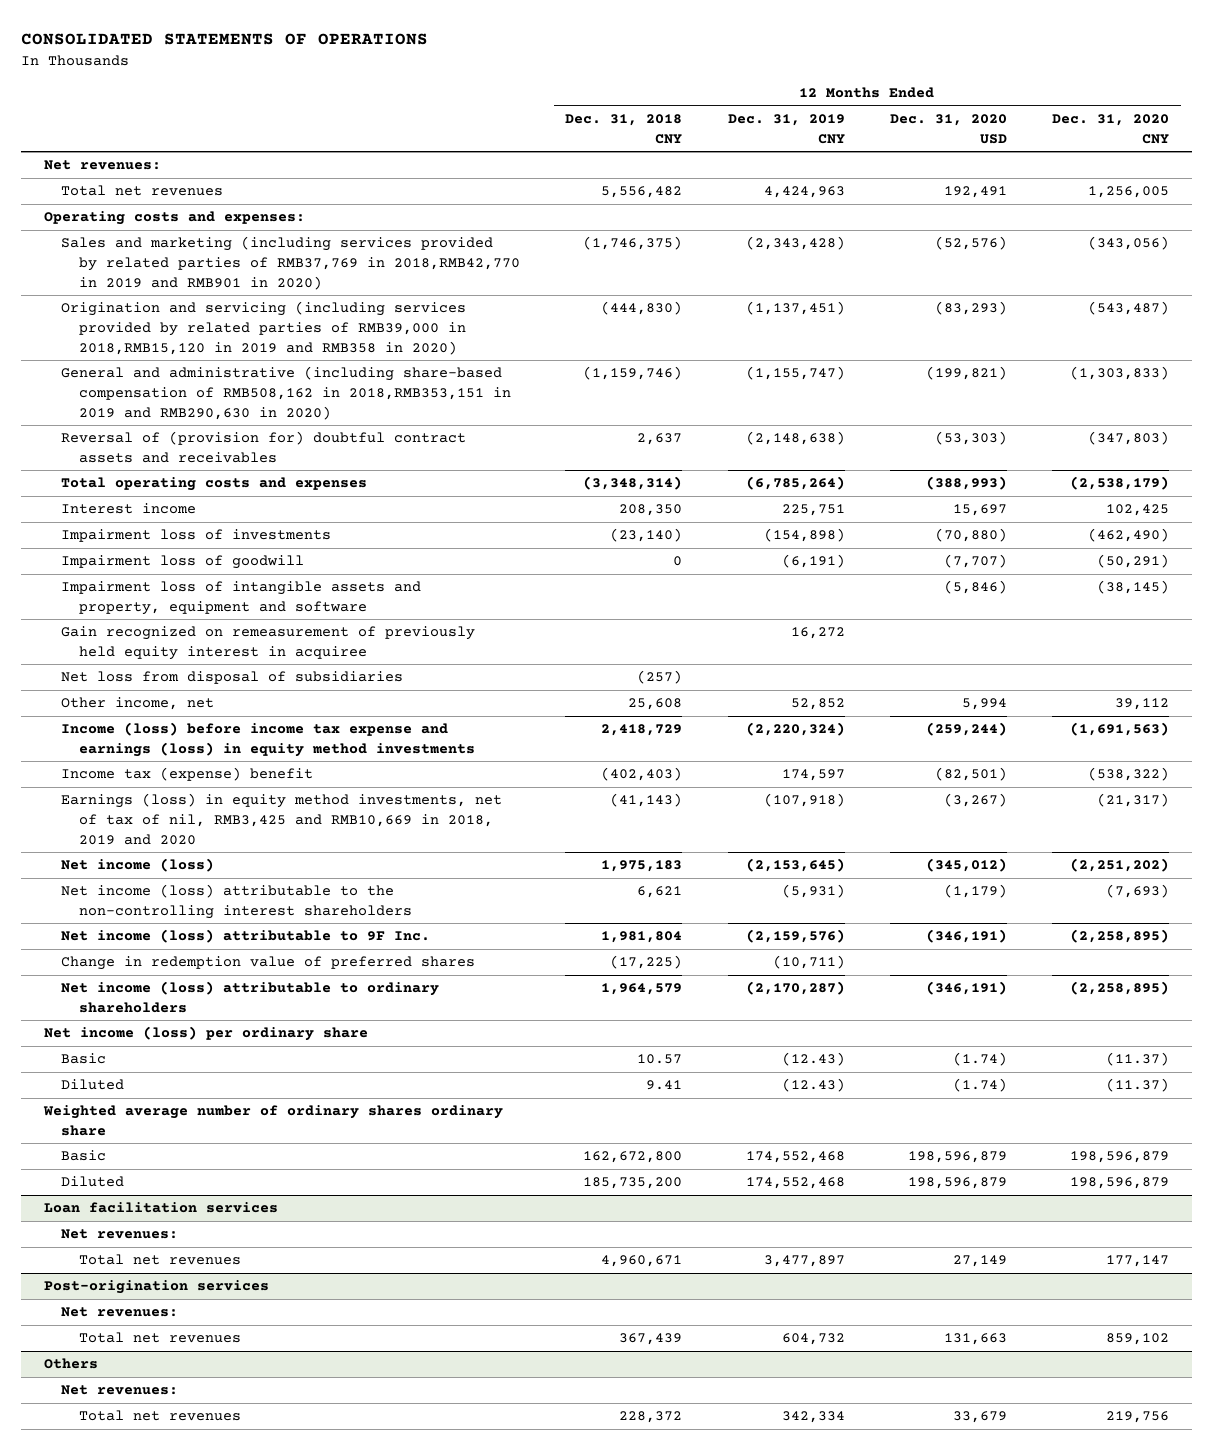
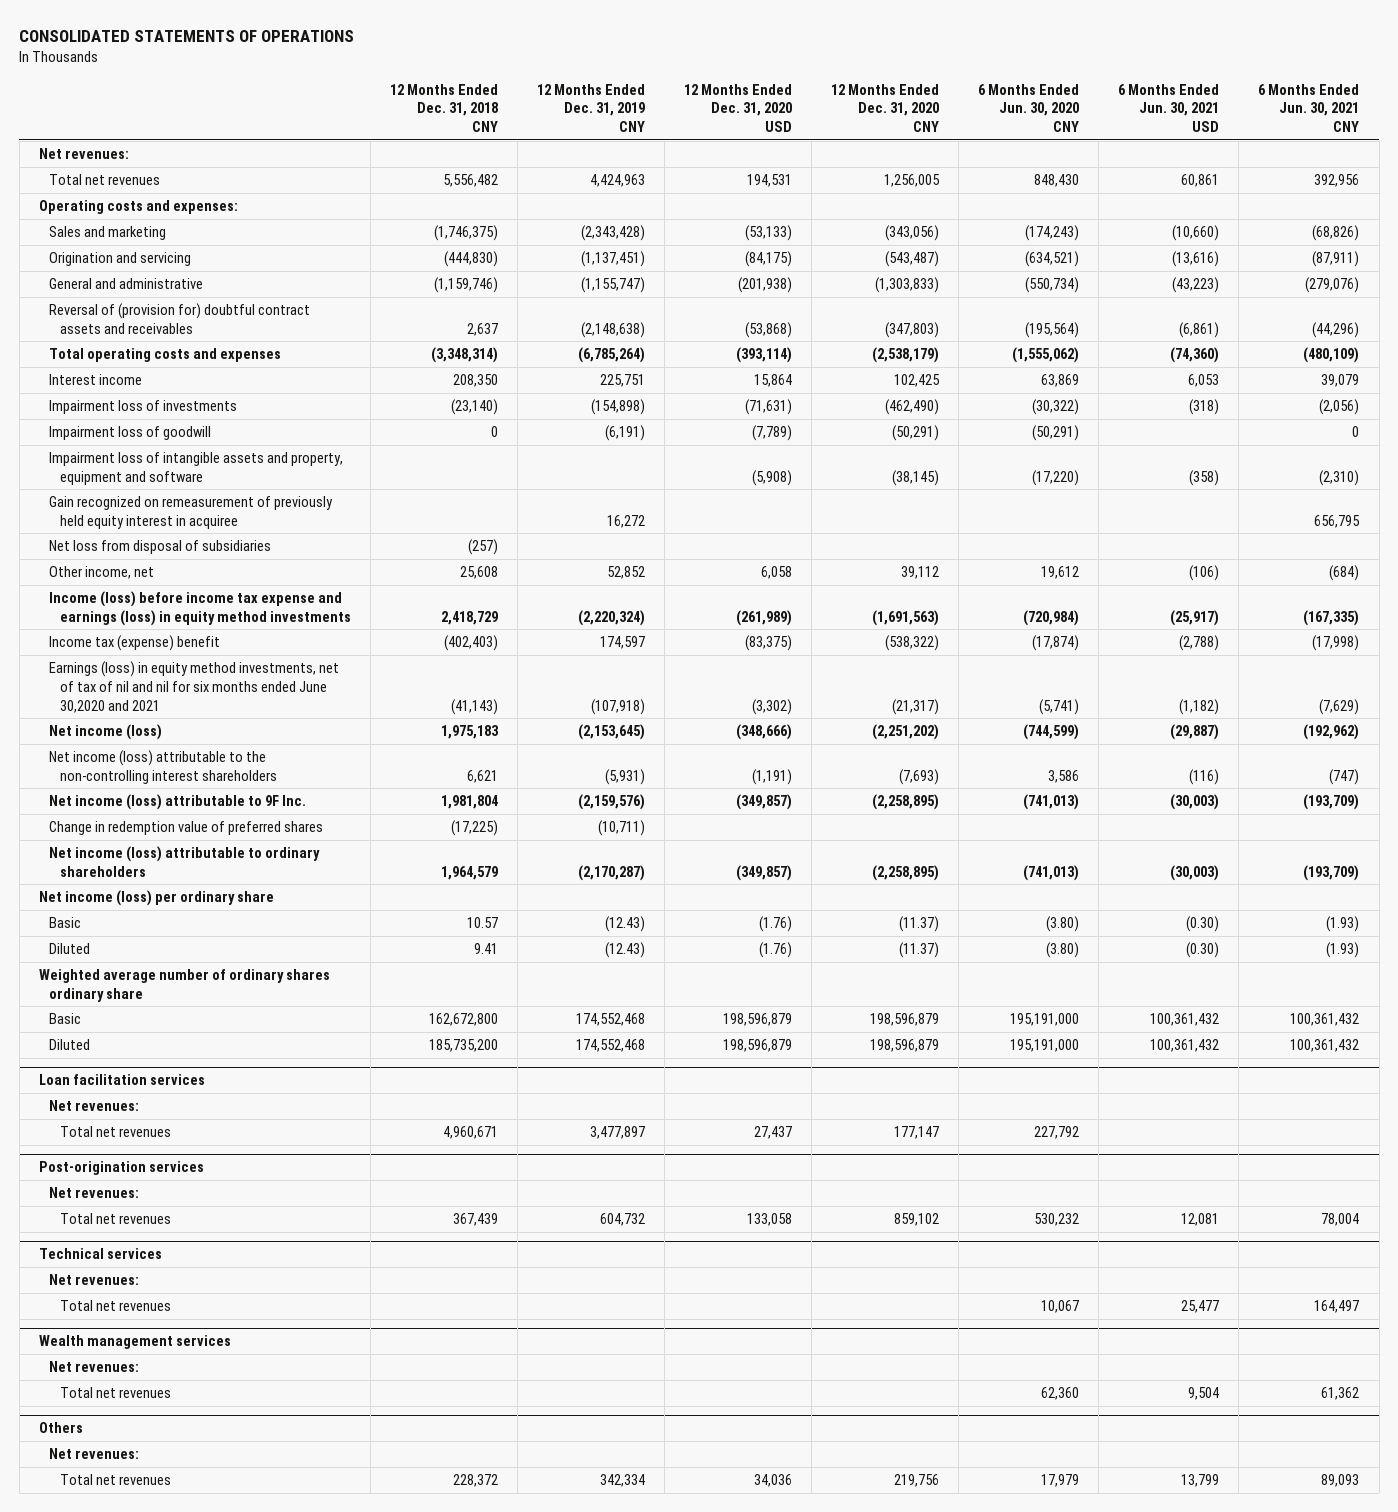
- | 12 Months Ended Dec. 31, 2018 CNY | 12 Months Ended Dec. 31, 2019 CNY | 12 Months Ended Dec. 31, 2020 USD | 12 Months Ended Dec. 31, 2020 CNY
+ | 12 Months Ended Dec. 31, 2018 CNY | 12 Months Ended Dec. 31, 2019 CNY | 12 Months Ended Dec. 31, 2020 USD | 12 Months Ended Dec. 31, 2020 CNY | 6 Months Ended Jun. 30, 2020 CNY | 6 Months Ended Jun. 30, 2021 USD | 6 Months Ended Jun. 30, 2021 CNY
- Total net revenues | 5,556,482 | 4,424,963 | 192,491 | 1,256,005
+ Total net revenues | 5,556,482 | 4,424,963 | 194,531 | 1,256,005 | 848,430 | 60,861 | 392,956
- Sales and marketing (including services provided by related parties of RMB37,769 in 2018,RMB42,770 in 2019 and RMB901 in 2020) | (1,746,375) | (2,343,428) | (52,576) | (343,056)
- Origination and servicing (including services provided by related parties of RMB39,000 in 2018,RMB15,120 in 2019 and RMB358 in 2020) | (444,830) | (1,137,451) | (83,293) | (543,487)
- General and administrative (including share-based compensation of RMB508,162 in 2018,RMB353,151 in 2019 and RMB290,630 in 2020) | (1,159,746) | (1,155,747) | (199,821) | (1,303,833)
- Reversal of (provision for) doubtful contract assets and receivables | 2,637 | (2,148,638) | (53,303) | (347,803)
- Total operating costs and expenses | (3,348,314) | (6,785,264) | (388,993) | (2,538,179)
- Interest income | 208,350 | 225,751 | 15,697 | 102,425
- Impairment loss of investments | (23,140) | (154,898) | (70,880) | (462,490)
- Impairment loss of goodwill | 0 | (6,191) | (7,707) | (50,291)
- Impairment loss of intangible assets and property, equipment and software | | | (5,846) | (38,145)
+ Sales and marketing | (1,746,375) | (2,343,428) | (53,133) | (343,056) | (174,243) | (10,660) | (68,826)
+ Origination and servicing | (444,830) | (1,137,451) | (84,175) | (543,487) | (634,521) | (13,616) | (87,911)
+ General and administrative | (1,159,746) | (1,155,747) | (201,938) | (1,303,833) | (550,734) | (43,223) | (279,076)
+ Reversal of (provision for) doubtful contract assets and receivables | 2,637 | (2,148,638) | (53,868) | (347,803) | (195,564) | (6,861) | (44,296)
+ Total operating costs and expenses | (3,348,314) | (6,785,264) | (393,114) | (2,538,179) | (1,555,062) | (74,360) | (480,109)
+ Interest income | 208,350 | 225,751 | 15,864 | 102,425 | 63,869 | 6,053 | 39,079
+ Impairment loss of investments | (23,140) | (154,898) | (71,631) | (462,490) | (30,322) | (318) | (2,056)
+ Impairment loss of goodwill | 0 | (6,191) | (7,789) | (50,291) | (50,291) | | 0
+ Impairment loss of intangible assets and property, equipment and software | | | (5,908) | (38,145) | (17,220) | (358) | (2,310)
- Other income, net | 25,608 | 52,852 | 5,994 | 39,112
- Income (loss) before income tax expense and earnings (loss) in equity method investments | 2,418,729 | (2,220,324) | (259,244) | (1,691,563)
- Income tax (expense) benefit | (402,403) | 174,597 | (82,501) | (538,322)
- Earnings (loss) in equity method investments, net of tax of nil, RMB3,425 and RMB10,669 in 2018, 2019 and 2020 | (41,143) | (107,918) | (3,267) | (21,317)
- Net income (loss) | 1,975,183 | (2,153,645) | (345,012) | (2,251,202)
- Net income (loss) attributable to the non-controlling interest shareholders | 6,621 | (5,931) | (1,179) | (7,693)
- Net income (loss) attributable to 9F Inc. | 1,981,804 | (2,159,576) | (346,191) | (2,258,895)
+ Other income, net | 25,608 | 52,852 | 6,058 | 39,112 | 19,612 | (106) | (684)
+ Income (loss) before income tax expense and earnings (loss) in equity method investments | 2,418,729 | (2,220,324) | (261,989) | (1,691,563) | (720,984) | (25,917) | (167,335)
+ Income tax (expense) benefit | (402,403) | 174,597 | (83,375) | (538,322) | (17,874) | (2,788) | (17,998)
+ Earnings (loss) in equity method investments, net of tax of nil and nil for six months ended June 30,2020 and 2021 | (41,143) | (107,918) | (3,302) | (21,317) | (5,741) | (1,182) | (7,629)
+ Net income (loss) | 1,975,183 | (2,153,645) | (348,666) | (2,251,202) | (744,599) | (29,887) | (192,962)
+ Net income (loss) attributable to the non-controlling interest shareholders | 6,621 | (5,931) | (1,191) | (7,693) | 3,586 | (116) | (747)
+ Net income (loss) attributable to 9F Inc. | 1,981,804 | (2,159,576) | (349,857) | (2,258,895) | (741,013) | (30,003) | (193,709)
- Net income (loss) attributable to ordinary shareholders | 1,964,579 | (2,170,287) | (346,191) | (2,258,895)
+ Net income (loss) attributable to ordinary shareholders | 1,964,579 | (2,170,287) | (349,857) | (2,258,895) | (741,013) | (30,003) | (193,709)
- Basic | 10.57 | (12.43) | (1.74) | (11.37)
- Diluted | 9.41 | (12.43) | (1.74) | (11.37)
+ Basic | 10.57 | (12.43) | (1.76) | (11.37) | (3.80) | (0.30) | (1.93)
+ Diluted | 9.41 | (12.43) | (1.76) | (11.37) | (3.80) | (0.30) | (1.93)
@ Loan facilitation services
- Total net revenues | 4,960,671 | 3,477,897 | 27,149 | 177,147
+ Total net revenues | 4,960,671 | 3,477,897 | 27,437 | 177,147 | 227,792 | |
@ Post-origination services
- Total net revenues | 367,439 | 604,732 | 131,663 | 859,102
+ Total net revenues | 367,439 | 604,732 | 133,058 | 859,102 | 530,232 | 12,081 | 78,004
+ Technical services
+ Net revenues:
+ Total net revenues | | | | | 10,067 | 25,477 | 164,497
+ Wealth management services
+ Net revenues:
+ Total net revenues | | | | | 62,360 | 9,504 | 61,362
@ Others
- Total net revenues | 228,372 | 342,334 | 33,679 | 219,756
+ Total net revenues | 228,372 | 342,334 | 34,036 | 219,756 | 17,979 | 13,799 | 89,093

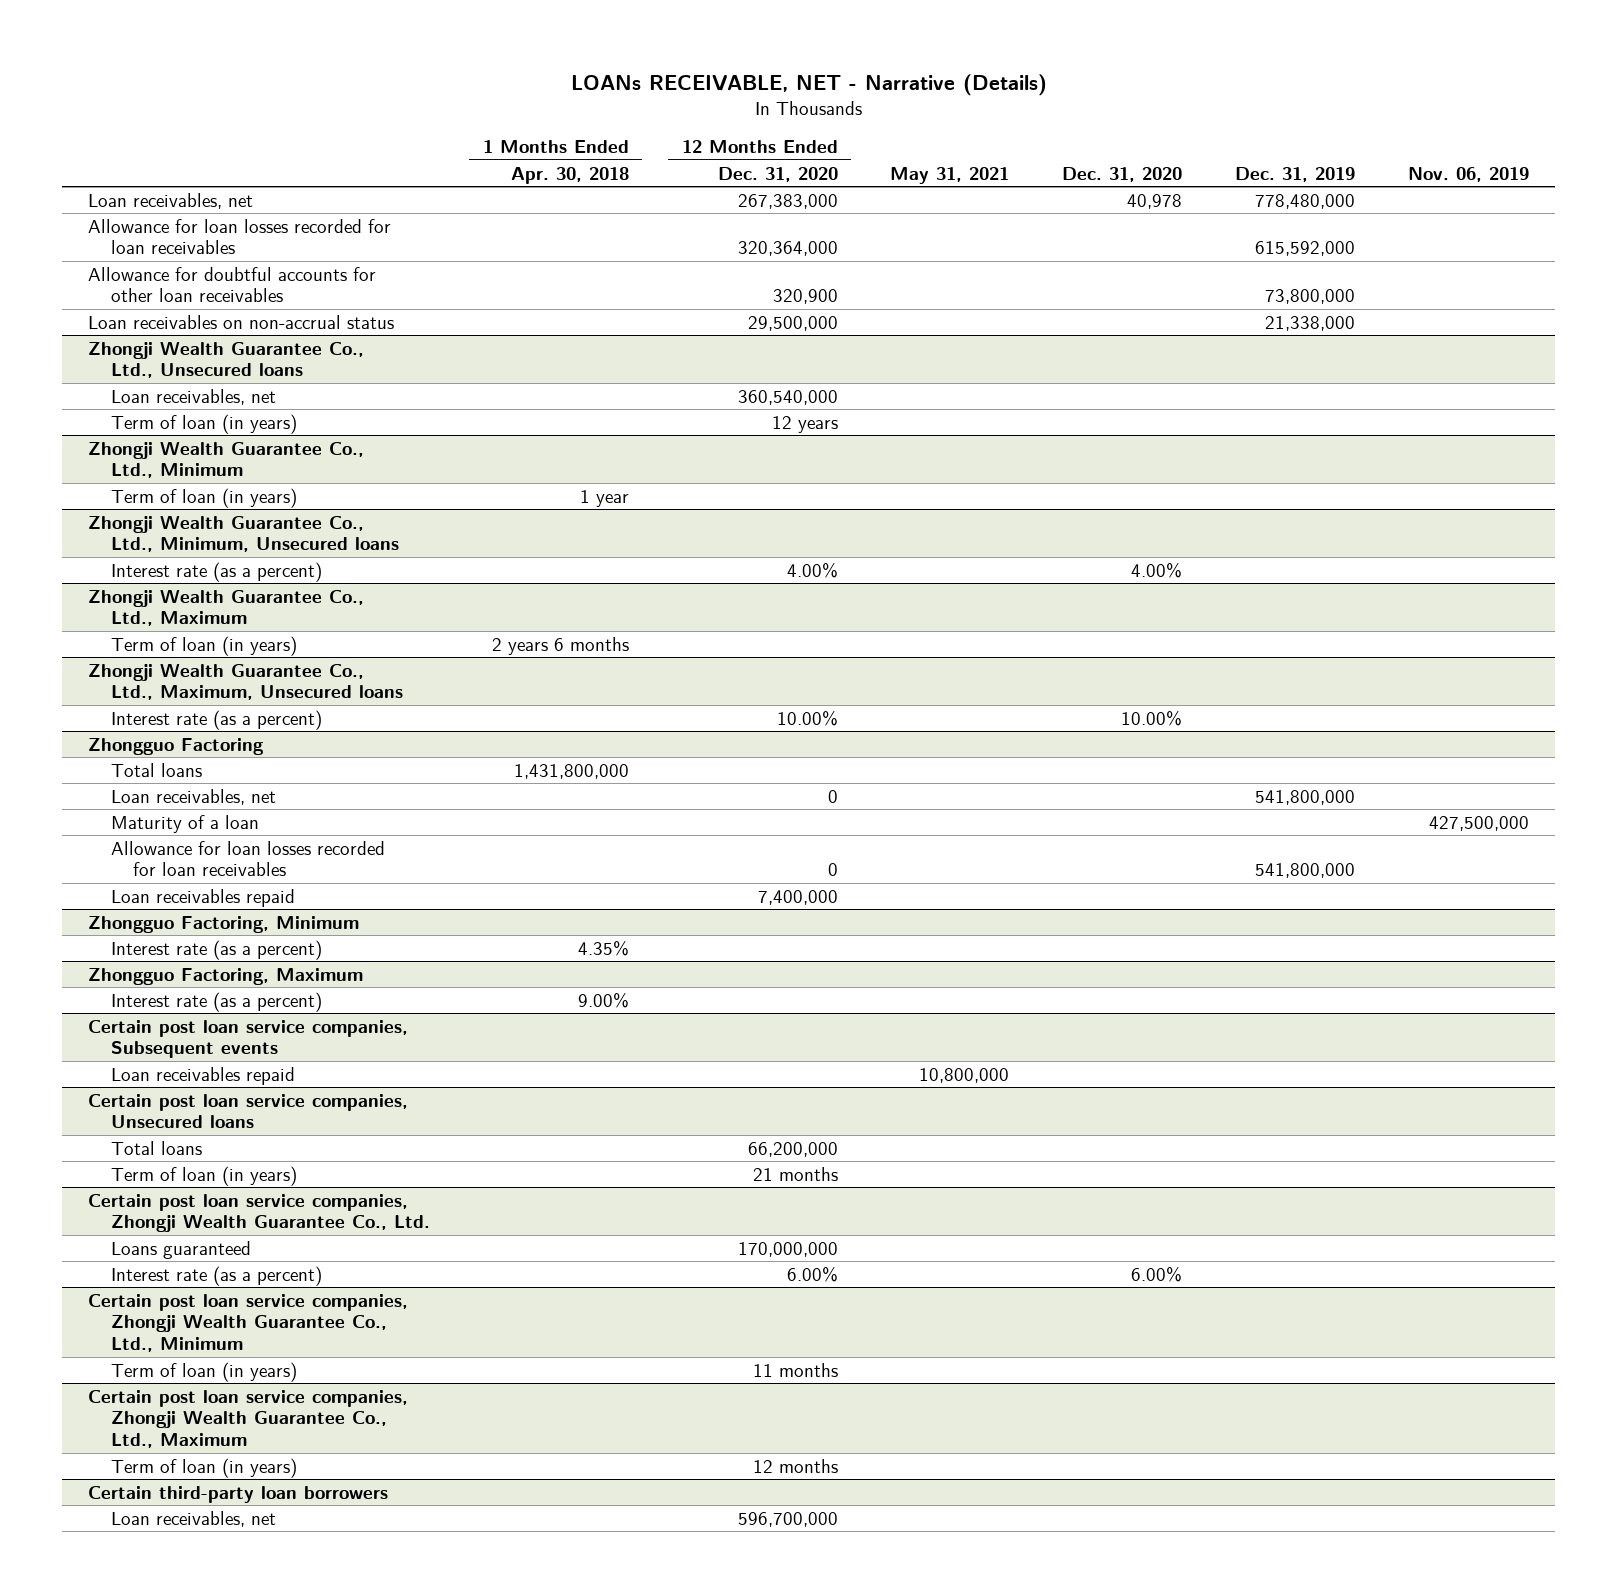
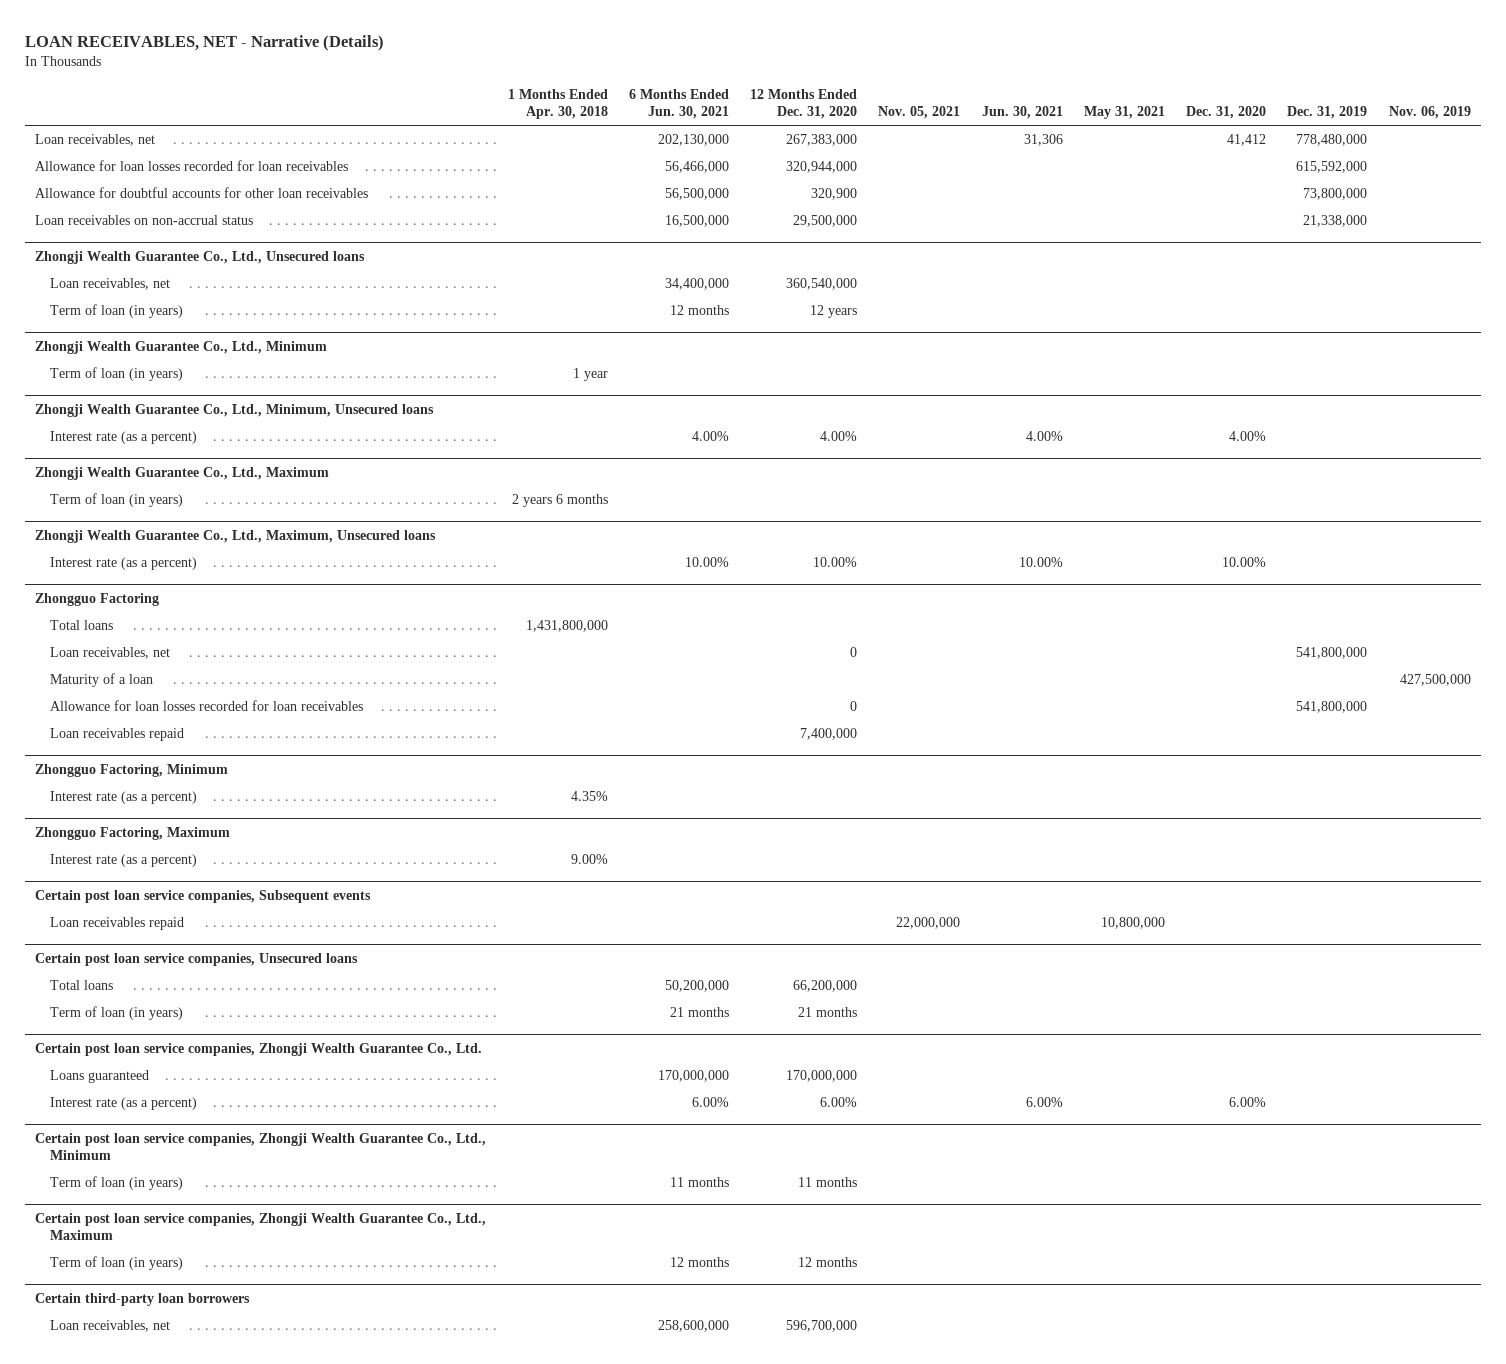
- LOANs RECEIVABLE, NET - Narrative (Details)
+ LOAN RECEIVABLES, NET - Narrative (Details)
- | 1 Months Ended Apr. 30, 2018 | 12 Months Ended Dec. 31, 2020 | May 31, 2021 | Dec. 31, 2020 | Dec. 31, 2019 | Nov. 06, 2019
+ | 1 Months Ended Apr. 30, 2018 | 6 Months Ended Jun. 30, 2021 | 12 Months Ended Dec. 31, 2020 | Nov. 05, 2021 | Jun. 30, 2021 | May 31, 2021 | Dec. 31, 2020 | Dec. 31, 2019 | Nov. 06, 2019
- Loan receivables, net | | 267,383,000 | | 40,978 | 778,480,000 |
- Allowance for loan losses recorded for loan receivables | | 320,364,000 | | | 615,592,000 |
+ Loan receivables, net | | 202,130,000 | 267,383,000 | | 31,306 | | 41,412 | 778,480,000 |
+ Allowance for loan losses recorded for loan receivables | | 56,466,000 | 320,944,000 | | | | | 615,592,000 |

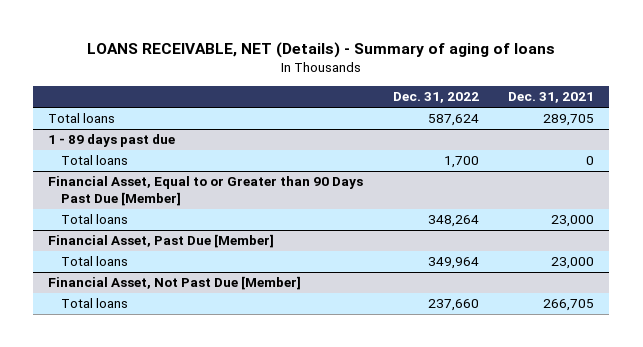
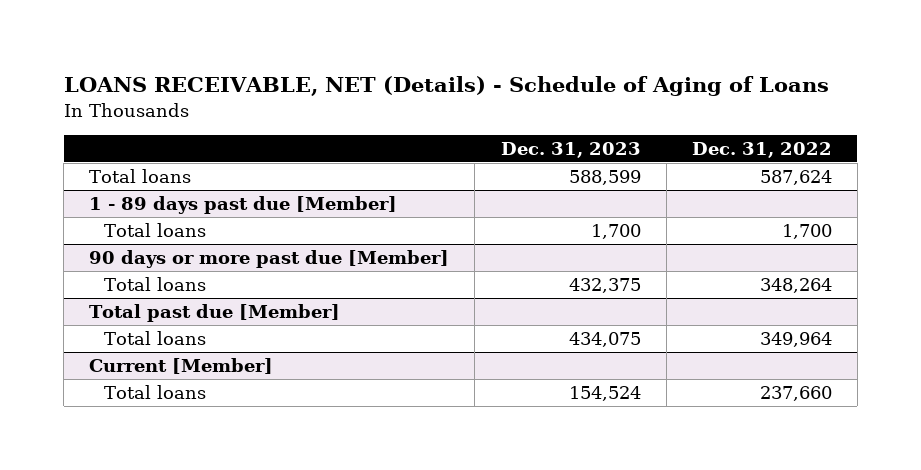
- LOANS RECEIVABLE, NET (Details) - Summary of aging of loans
+ LOANS RECEIVABLE, NET (Details) - Schedule of Aging of Loans
- | Dec. 31, 2022 | Dec. 31, 2021
+ | Dec. 31, 2023 | Dec. 31, 2022
- 1 - 89 days past due
+ 1 - 89 days past due [Member]
- Financial Asset, Equal to or Greater than 90 Days Past Due [Member]
+ 90 days or more past due [Member]
- Financial Asset, Past Due [Member]
+ Total past due [Member]
- Financial Asset, Not Past Due [Member]
+ Current [Member]

